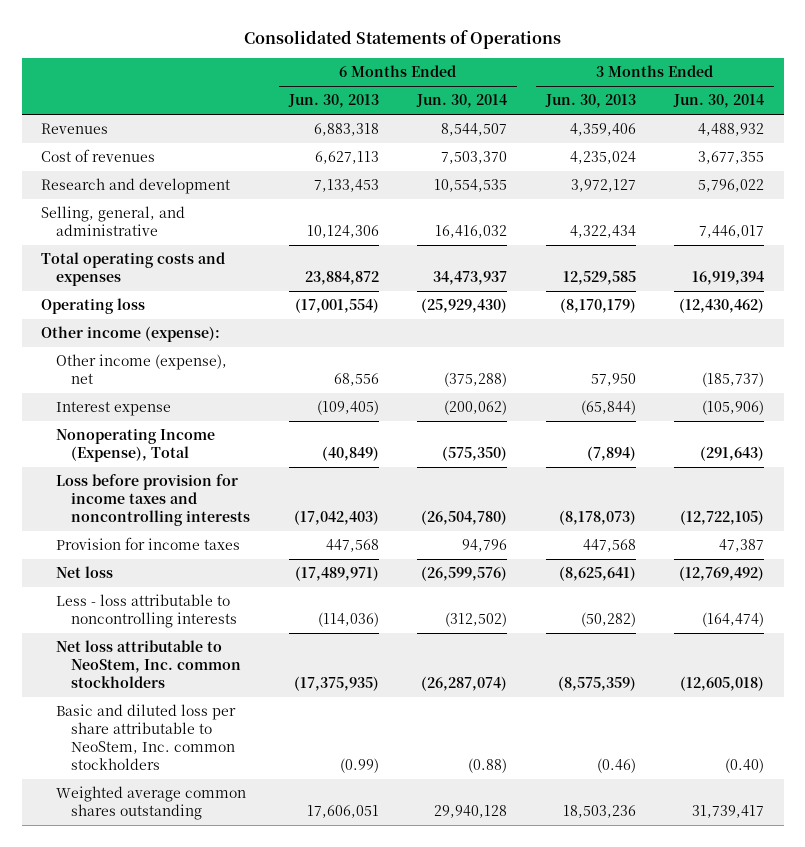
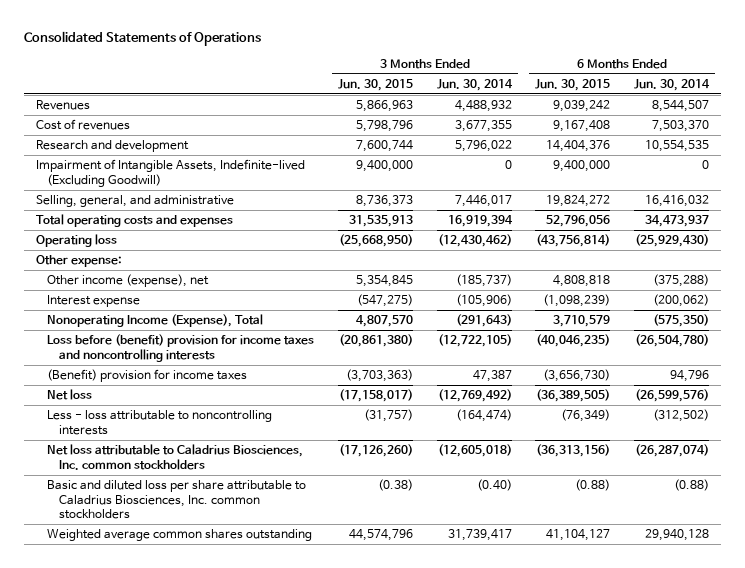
- | 6 Months Ended Jun. 30, 2013 | 6 Months Ended Jun. 30, 2014 | 3 Months Ended Jun. 30, 2013 | 3 Months Ended Jun. 30, 2014
+ | 3 Months Ended Jun. 30, 2015 | 3 Months Ended Jun. 30, 2014 | 6 Months Ended Jun. 30, 2015 | 6 Months Ended Jun. 30, 2014
+ Impairment of Intangible Assets, Indefinite-lived (Excluding Goodwill) | 9,400,000 | 0 | 9,400,000 | 0
- Other income (expense):
+ Other expense:
- Loss before provision for income taxes and noncontrolling interests | (17,042,403) | (26,504,780) | (8,178,073) | (12,722,105)
- Provision for income taxes | 447,568 | 94,796 | 447,568 | 47,387
+ Loss before (benefit) provision for income taxes and noncontrolling interests | (20,861,380) | (12,722,105) | (40,046,235) | (26,504,780)
+ (Benefit) provision for income taxes | (3,703,363) | 47,387 | (3,656,730) | 94,796
- Net loss attributable to NeoStem, Inc. common stockholders | (17,375,935) | (26,287,074) | (8,575,359) | (12,605,018)
- Basic and diluted loss per share attributable to NeoStem, Inc. common stockholders | (0.99) | (0.88) | (0.46) | (0.40)
+ Net loss attributable to Caladrius Biosciences, Inc. common stockholders | (17,126,260) | (12,605,018) | (36,313,156) | (26,287,074)
+ Basic and diluted loss per share attributable to Caladrius Biosciences, Inc. common stockholders | (0.38) | (0.40) | (0.88) | (0.88)

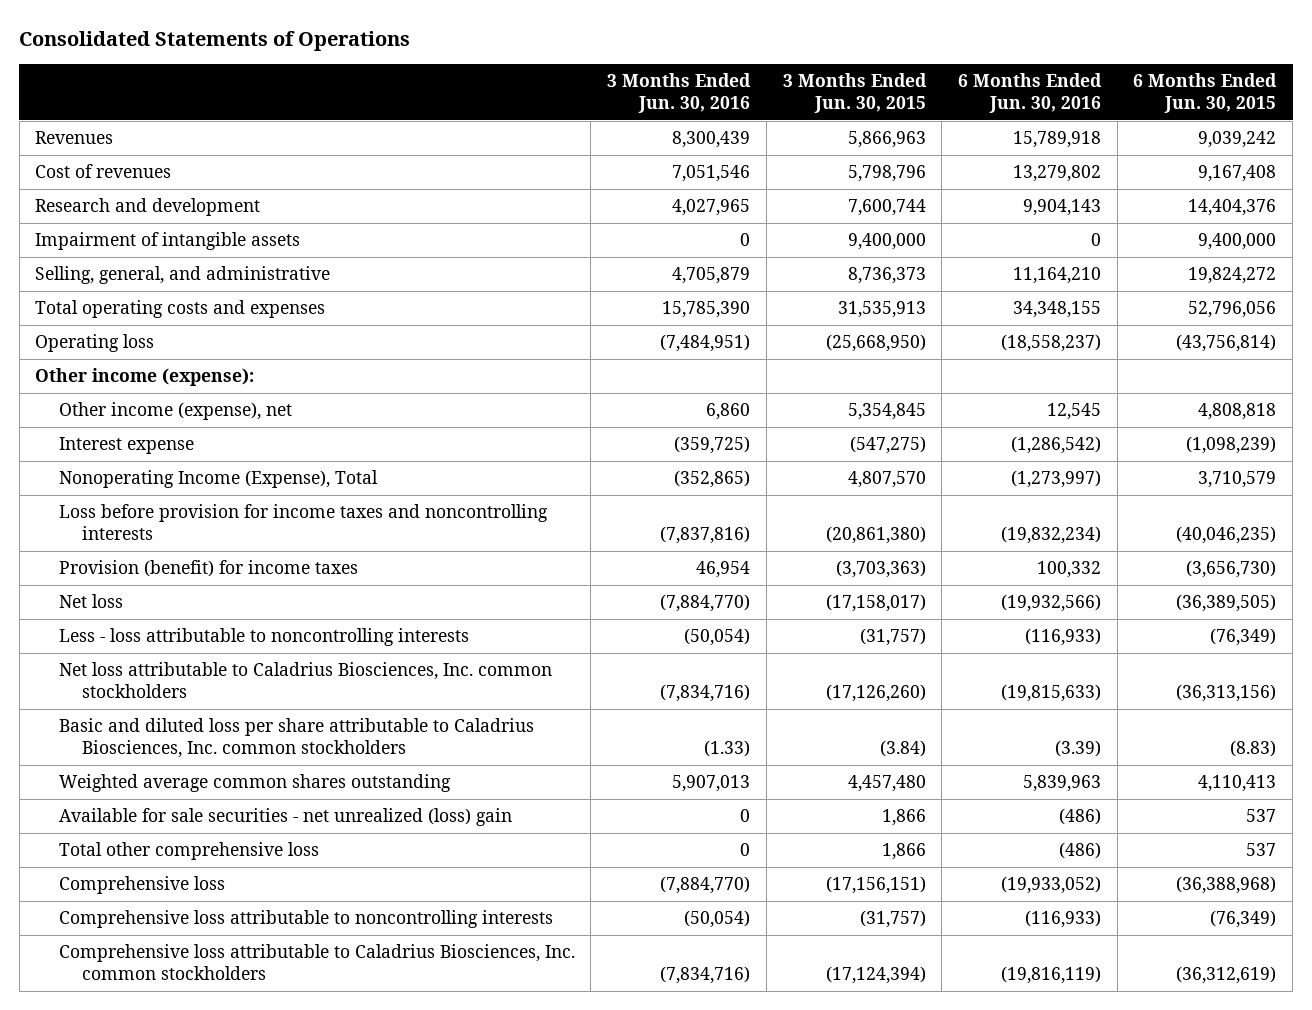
- | 3 Months Ended Jun. 30, 2015 | 3 Months Ended Jun. 30, 2014 | 6 Months Ended Jun. 30, 2015 | 6 Months Ended Jun. 30, 2014
+ | 3 Months Ended Jun. 30, 2016 | 3 Months Ended Jun. 30, 2015 | 6 Months Ended Jun. 30, 2016 | 6 Months Ended Jun. 30, 2015
- Impairment of Intangible Assets, Indefinite-lived (Excluding Goodwill) | 9,400,000 | 0 | 9,400,000 | 0
+ Impairment of intangible assets | 0 | 9,400,000 | 0 | 9,400,000
- Other expense:
+ Other income (expense):
- Loss before (benefit) provision for income taxes and noncontrolling interests | (20,861,380) | (12,722,105) | (40,046,235) | (26,504,780)
- (Benefit) provision for income taxes | (3,703,363) | 47,387 | (3,656,730) | 94,796
+ Loss before provision for income taxes and noncontrolling interests | (7,837,816) | (20,861,380) | (19,832,234) | (40,046,235)
+ Provision (benefit) for income taxes | 46,954 | (3,703,363) | 100,332 | (3,656,730)
- Basic and diluted loss per share attributable to Caladrius Biosciences, Inc. common stockholders | (0.38) | (0.40) | (0.88) | (0.88)
- Weighted average common shares outstanding | 44,574,796 | 31,739,417 | 41,104,127 | 29,940,128
+ Basic and diluted loss per share attributable to Caladrius Biosciences, Inc. common stockholders | (1.33) | (3.84) | (3.39) | (8.83)
+ Weighted average common shares outstanding | 5,907,013 | 4,457,480 | 5,839,963 | 4,110,413
+ Available for sale securities - net unrealized (loss) gain | 0 | 1,866 | (486) | 537
+ Total other comprehensive loss | 0 | 1,866 | (486) | 537
+ Comprehensive loss | (7,884,770) | (17,156,151) | (19,933,052) | (36,388,968)
+ Comprehensive loss attributable to noncontrolling interests | (50,054) | (31,757) | (116,933) | (76,349)
+ Comprehensive loss attributable to Caladrius Biosciences, Inc. common stockholders | (7,834,716) | (17,124,394) | (19,816,119) | (36,312,619)

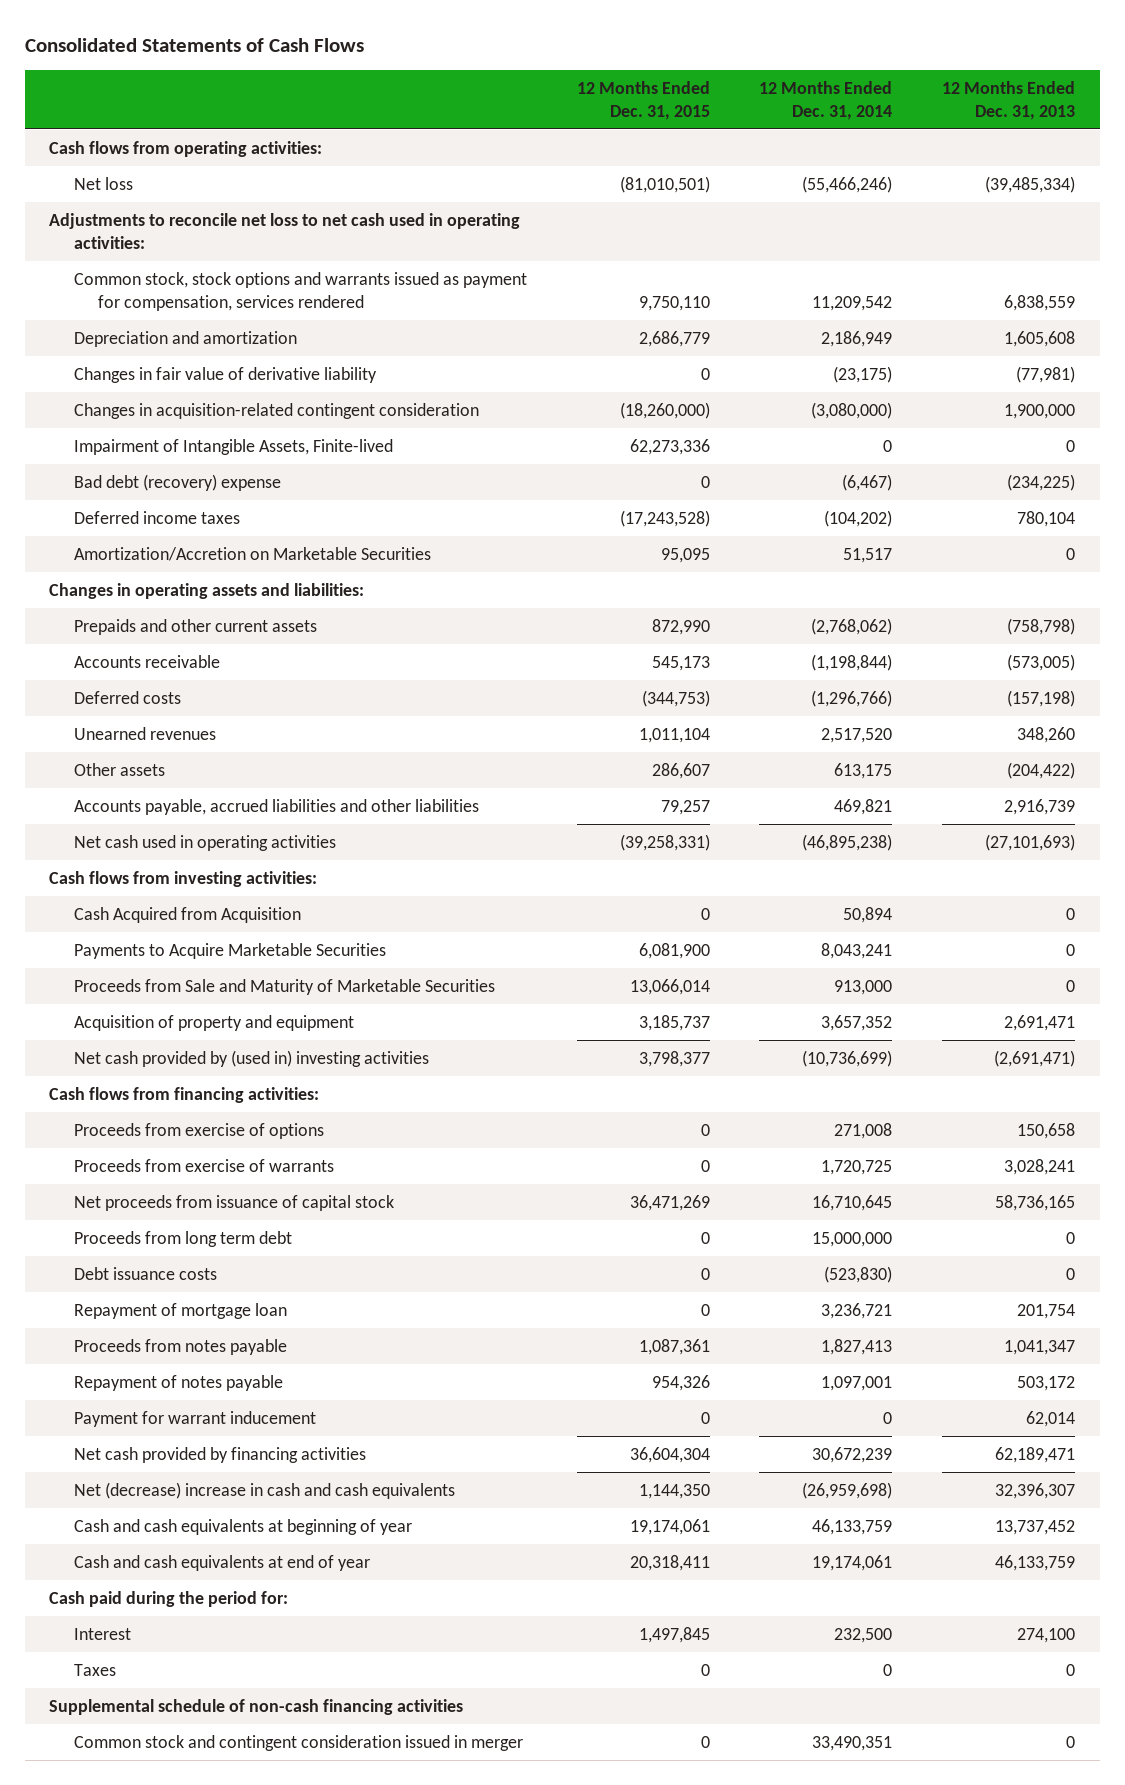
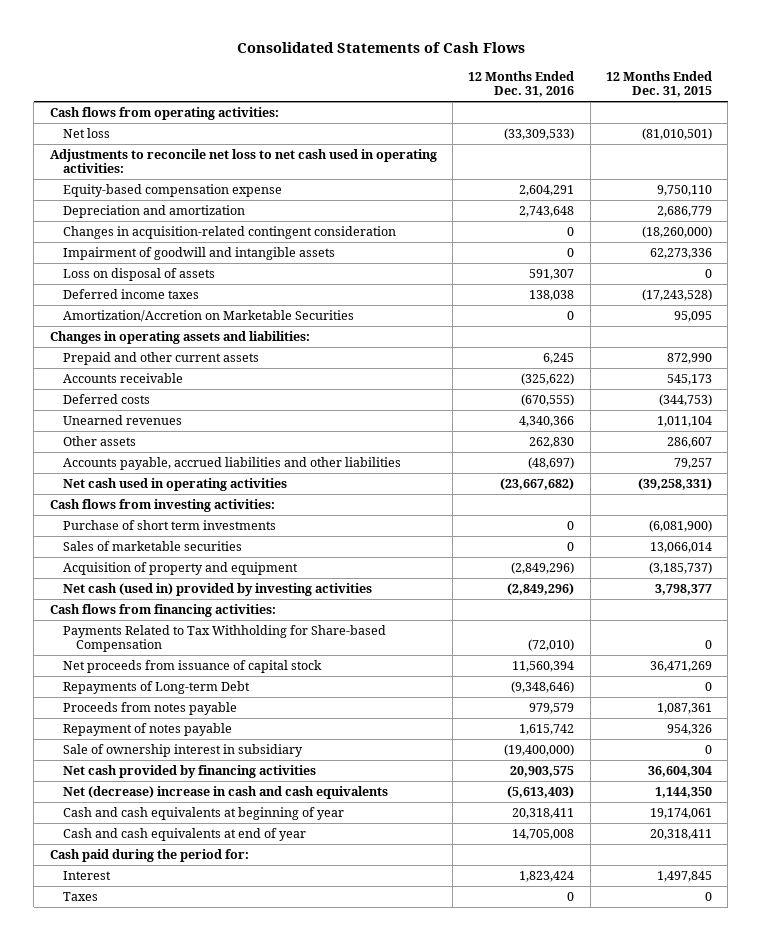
- | 12 Months Ended Dec. 31, 2015 | 12 Months Ended Dec. 31, 2014 | 12 Months Ended Dec. 31, 2013
+ | 12 Months Ended Dec. 31, 2016 | 12 Months Ended Dec. 31, 2015
- Common stock, stock options and warrants issued as payment for compensation, services rendered | 9,750,110 | 11,209,542 | 6,838,559
+ Equity-based compensation expense | 2,604,291 | 9,750,110
- Changes in fair value of derivative liability | 0 | (23,175) | (77,981)
- Impairment of Intangible Assets, Finite-lived | 62,273,336 | 0 | 0
- Bad debt (recovery) expense | 0 | (6,467) | (234,225)
+ Impairment of goodwill and intangible assets | 0 | 62,273,336
+ Loss on disposal of assets | 591,307 | 0
- Prepaids and other current assets | 872,990 | (2,768,062) | (758,798)
+ Prepaid and other current assets | 6,245 | 872,990
- Cash Acquired from Acquisition | 0 | 50,894 | 0
- Payments to Acquire Marketable Securities | 6,081,900 | 8,043,241 | 0
- Proceeds from Sale and Maturity of Marketable Securities | 13,066,014 | 913,000 | 0
- Acquisition of property and equipment | 3,185,737 | 3,657,352 | 2,691,471
- Net cash provided by (used in) investing activities | 3,798,377 | (10,736,699) | (2,691,471)
+ Purchase of short term investments | 0 | (6,081,900)
+ Sales of marketable securities | 0 | 13,066,014
+ Acquisition of property and equipment | (2,849,296) | (3,185,737)
+ Net cash (used in) provided by investing activities | (2,849,296) | 3,798,377
- Proceeds from exercise of options | 0 | 271,008 | 150,658
- Proceeds from exercise of warrants | 0 | 1,720,725 | 3,028,241
+ Payments Related to Tax Withholding for Share-based Compensation | (72,010) | 0
- Proceeds from long term debt | 0 | 15,000,000 | 0
- Debt issuance costs | 0 | (523,830) | 0
- Repayment of mortgage loan | 0 | 3,236,721 | 201,754
+ Repayments of Long-term Debt | (9,348,646) | 0
- Payment for warrant inducement | 0 | 0 | 62,014
+ Sale of ownership interest in subsidiary | (19,400,000) | 0
- Supplemental schedule of non-cash financing activities
- Common stock and contingent consideration issued in merger | 0 | 33,490,351 | 0

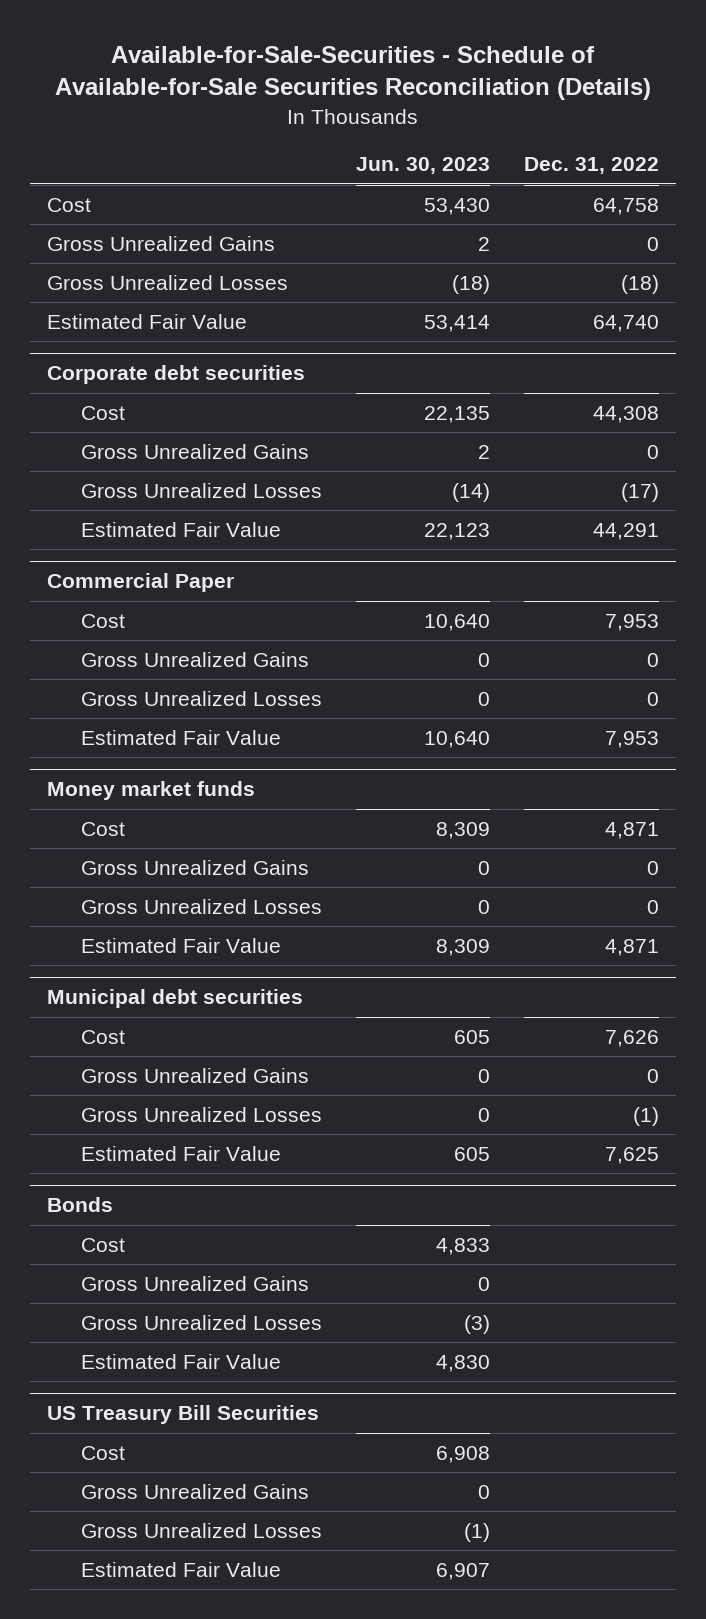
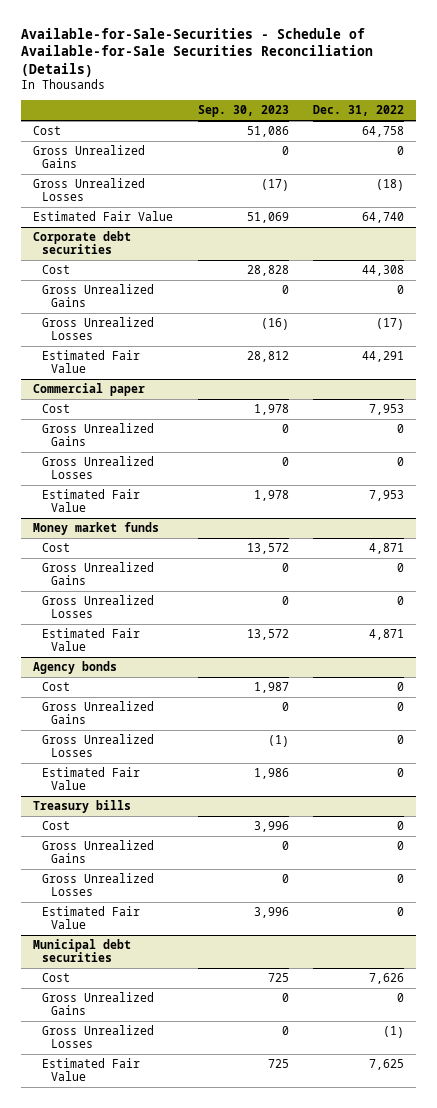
- | Jun. 30, 2023 | Dec. 31, 2022
+ | Sep. 30, 2023 | Dec. 31, 2022
- Commercial Paper
+ Commercial paper
+ Agency bonds
+ Cost | 1,987 | 0
+ Gross Unrealized Gains | 0 | 0
+ Gross Unrealized Losses | (1) | 0
+ Estimated Fair Value | 1,986 | 0
+ Treasury bills
+ Cost | 3,996 | 0
+ Gross Unrealized Gains | 0 | 0
+ Gross Unrealized Losses | 0 | 0
+ Estimated Fair Value | 3,996 | 0
- Bonds
- Cost | 4,833 |
- Gross Unrealized Gains | 0 |
- Gross Unrealized Losses | (3) |
- Estimated Fair Value | 4,830 |
- US Treasury Bill Securities
- Cost | 6,908 |
- Gross Unrealized Gains | 0 |
- Gross Unrealized Losses | (1) |
- Estimated Fair Value | 6,907 |

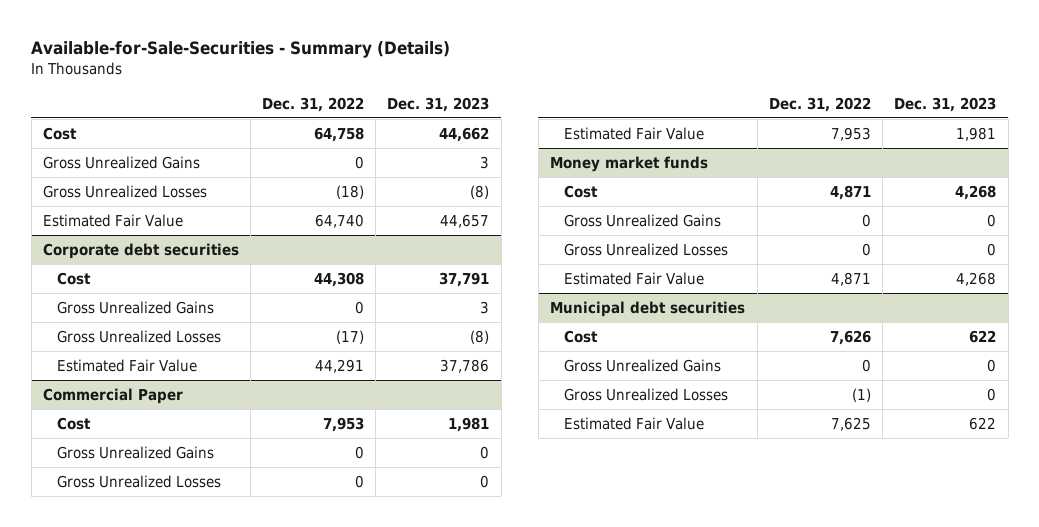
- Available-for-Sale-Securities - Schedule of Available-for-Sale Securities Reconciliation (Details)
+ Available-for-Sale-Securities - Summary (Details)
- | Sep. 30, 2023 | Dec. 31, 2022
+ | Dec. 31, 2022 | Dec. 31, 2023
- Commercial paper
+ Commercial Paper
- Agency bonds
- Cost | 1,987 | 0
- Gross Unrealized Gains | 0 | 0
- Gross Unrealized Losses | (1) | 0
- Estimated Fair Value | 1,986 | 0
- Treasury bills
- Cost | 3,996 | 0
- Gross Unrealized Gains | 0 | 0
- Gross Unrealized Losses | 0 | 0
- Estimated Fair Value | 3,996 | 0

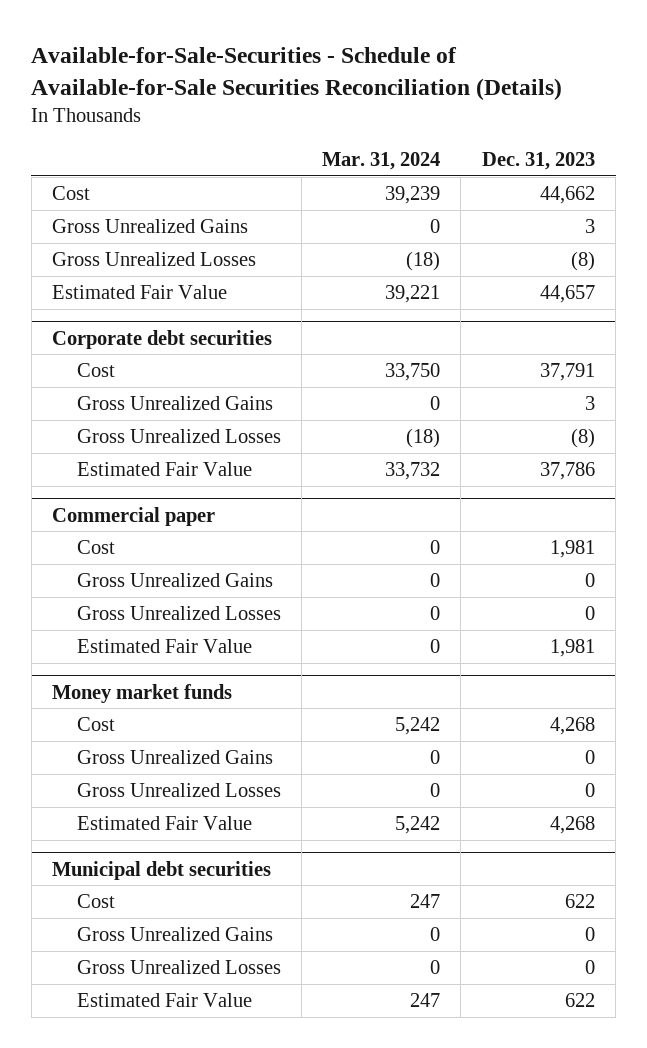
- Available-for-Sale-Securities - Summary (Details)
+ Available-for-Sale-Securities - Schedule of Available-for-Sale Securities Reconciliation (Details)
- | Dec. 31, 2022 | Dec. 31, 2023
+ | Mar. 31, 2024 | Dec. 31, 2023
- Commercial Paper
+ Commercial paper

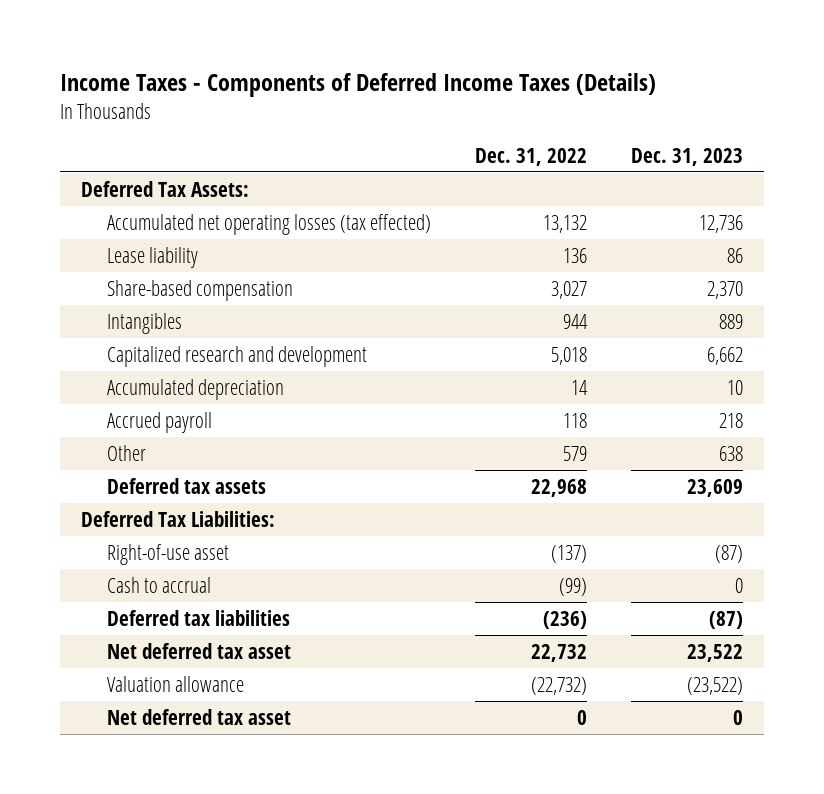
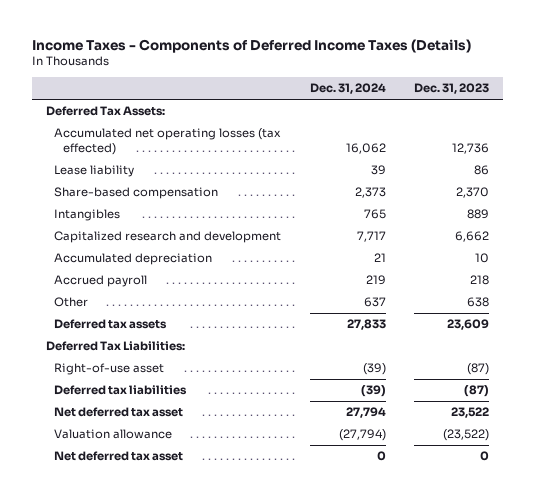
- | Dec. 31, 2022 | Dec. 31, 2023
+ | Dec. 31, 2024 | Dec. 31, 2023
- Cash to accrual | (99) | 0

